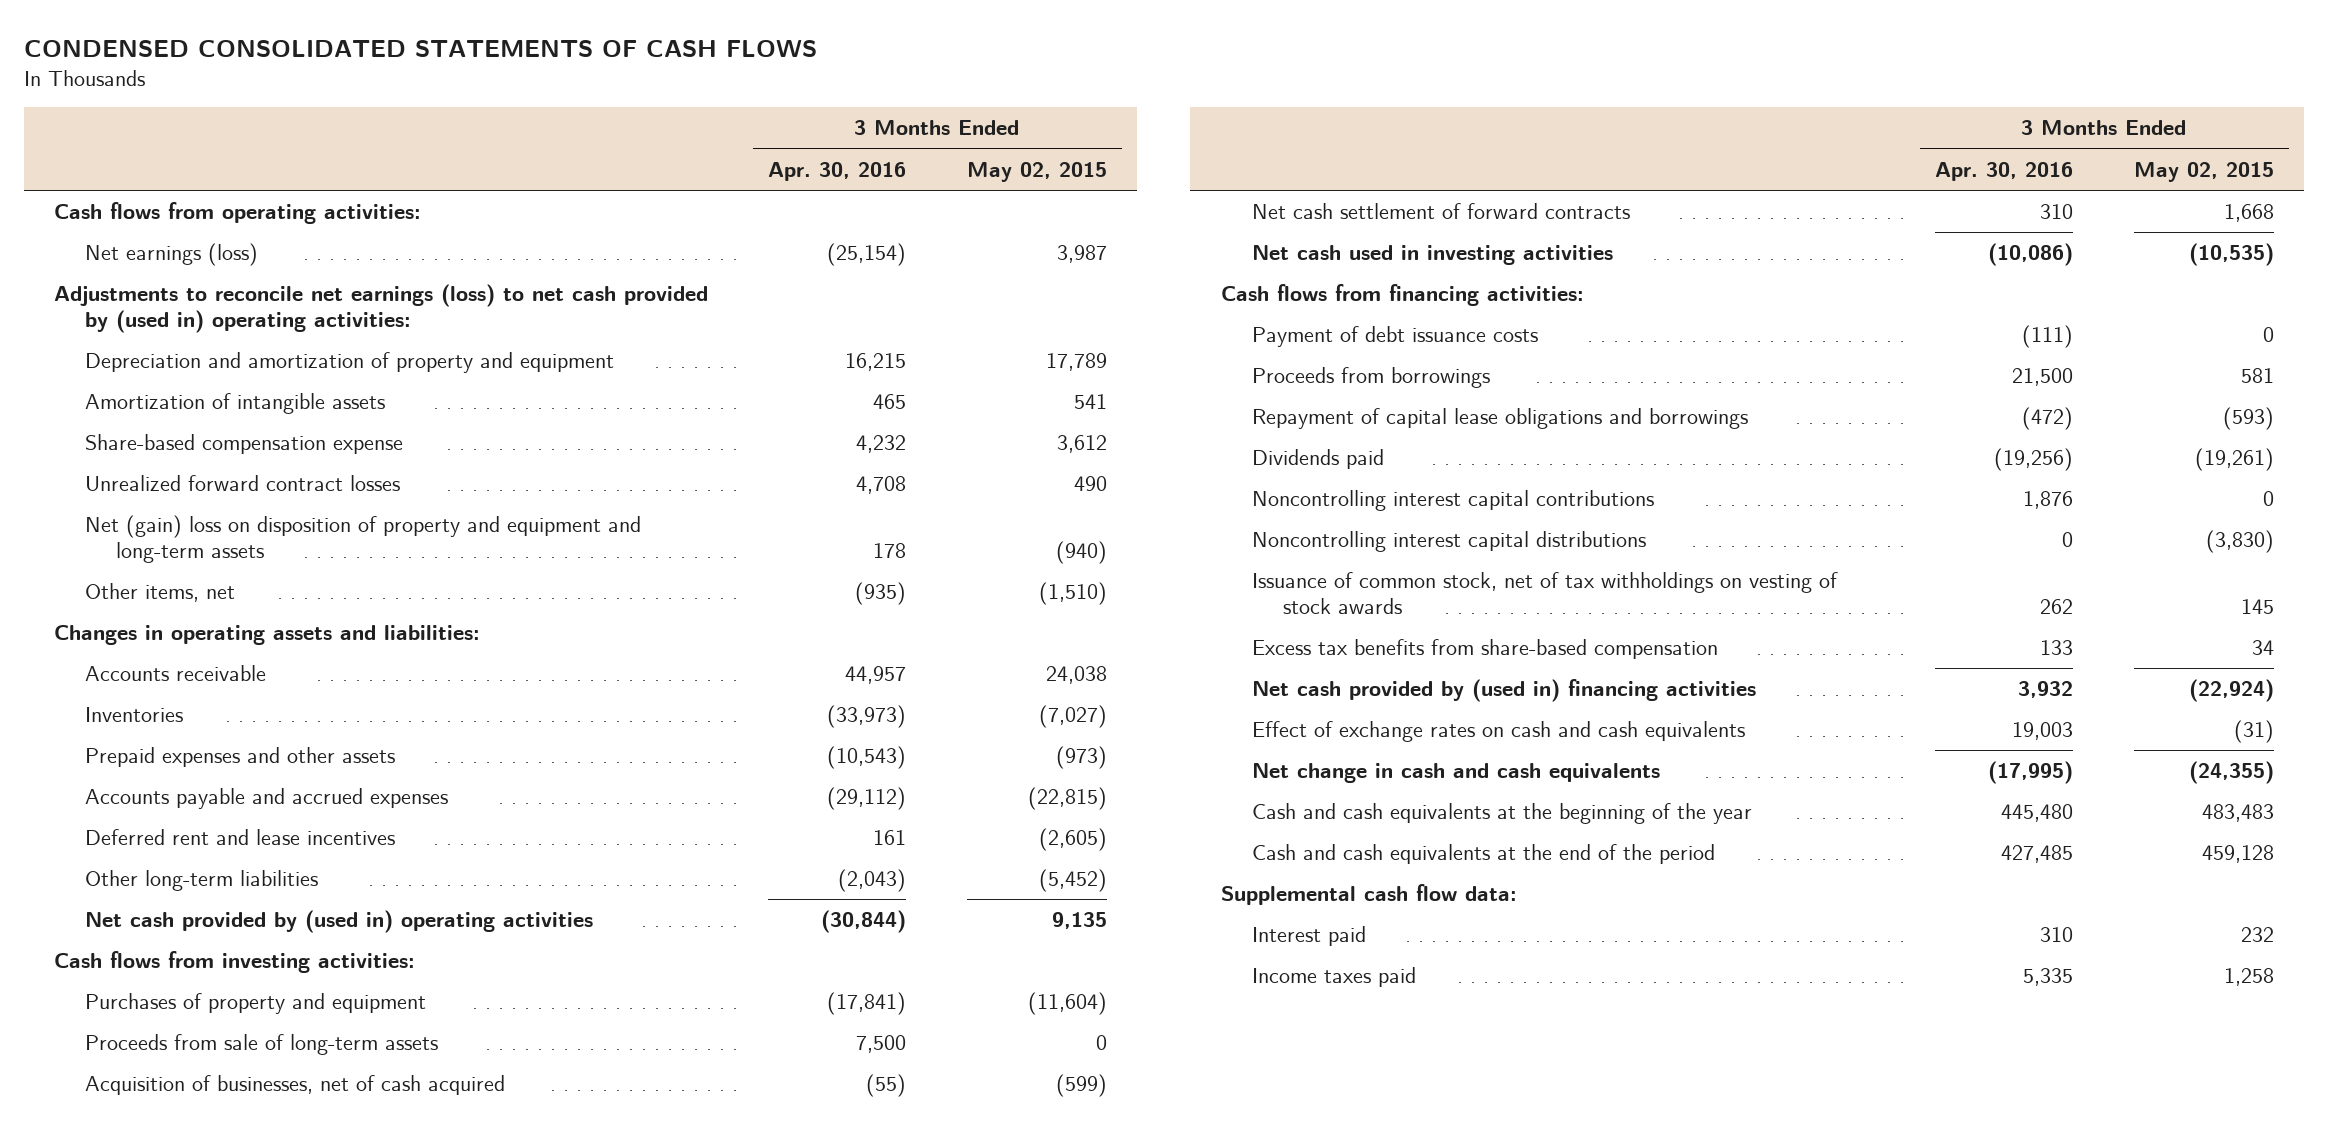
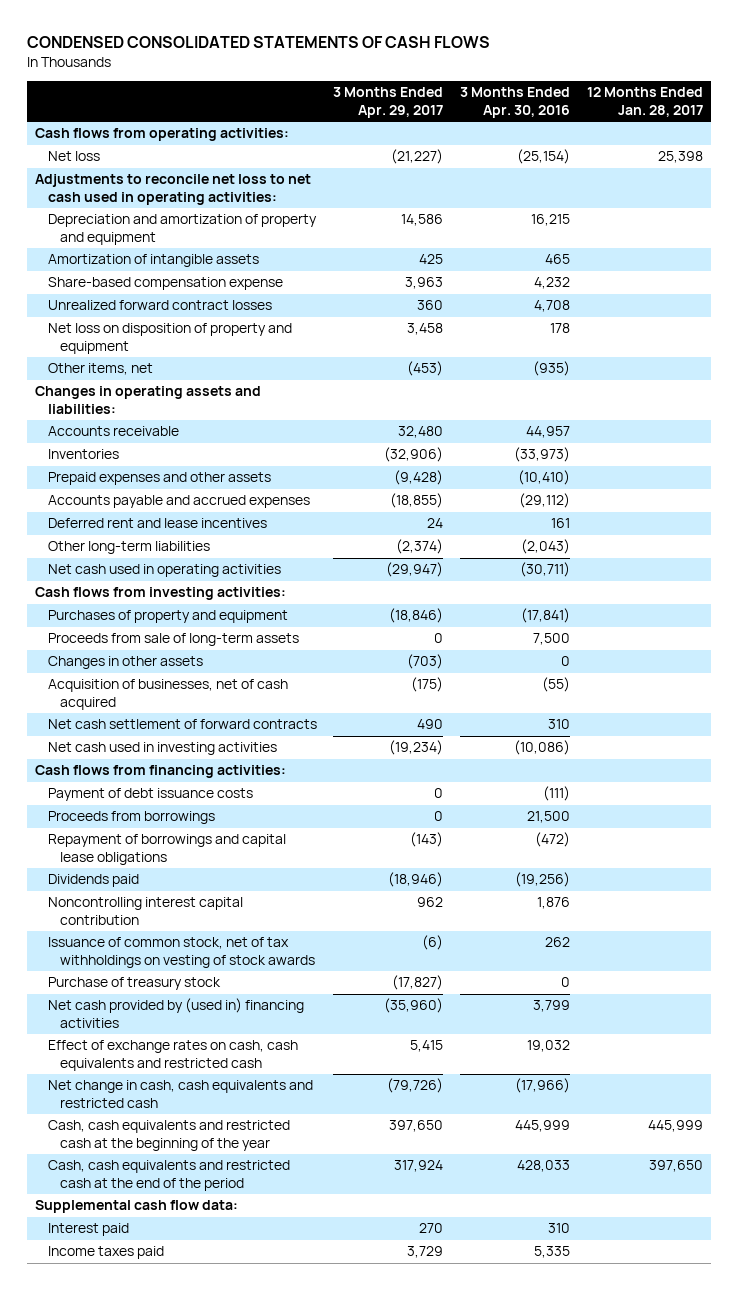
- | 3 Months Ended Apr. 30, 2016 | 3 Months Ended May 02, 2015
+ | 3 Months Ended Apr. 29, 2017 | 3 Months Ended Apr. 30, 2016 | 12 Months Ended Jan. 28, 2017
- Net earnings (loss) | (25,154) | 3,987
- Adjustments to reconcile net earnings (loss) to net cash provided by (used in) operating activities:
+ Net loss | (21,227) | (25,154) | 25,398
+ Adjustments to reconcile net loss to net cash used in operating activities:
- Net (gain) loss on disposition of property and equipment and long-term assets | 178 | (940)
+ Net loss on disposition of property and equipment | 3,458 | 178 |
- Prepaid expenses and other assets | (10,543) | (973)
+ Prepaid expenses and other assets | (9,428) | (10,410) |
- Net cash provided by (used in) operating activities | (30,844) | 9,135
+ Net cash used in operating activities | (29,947) | (30,711) |
+ Changes in other assets | (703) | 0 |
- Repayment of capital lease obligations and borrowings | (472) | (593)
+ Repayment of borrowings and capital lease obligations | (143) | (472) |
- Noncontrolling interest capital contributions | 1,876 | 0
- Noncontrolling interest capital distributions | 0 | (3,830)
+ Noncontrolling interest capital contribution | 962 | 1,876 |
- Excess tax benefits from share-based compensation | 133 | 34
- Net cash provided by (used in) financing activities | 3,932 | (22,924)
- Effect of exchange rates on cash and cash equivalents | 19,003 | (31)
- Net change in cash and cash equivalents | (17,995) | (24,355)
- Cash and cash equivalents at the beginning of the year | 445,480 | 483,483
- Cash and cash equivalents at the end of the period | 427,485 | 459,128
+ Purchase of treasury stock | (17,827) | 0 |
+ Net cash provided by (used in) financing activities | (35,960) | 3,799 |
+ Effect of exchange rates on cash, cash equivalents and restricted cash | 5,415 | 19,032 |
+ Net change in cash, cash equivalents and restricted cash | (79,726) | (17,966) |
+ Cash, cash equivalents and restricted cash at the beginning of the year | 397,650 | 445,999 | 445,999
+ Cash, cash equivalents and restricted cash at the end of the period | 317,924 | 428,033 | 397,650

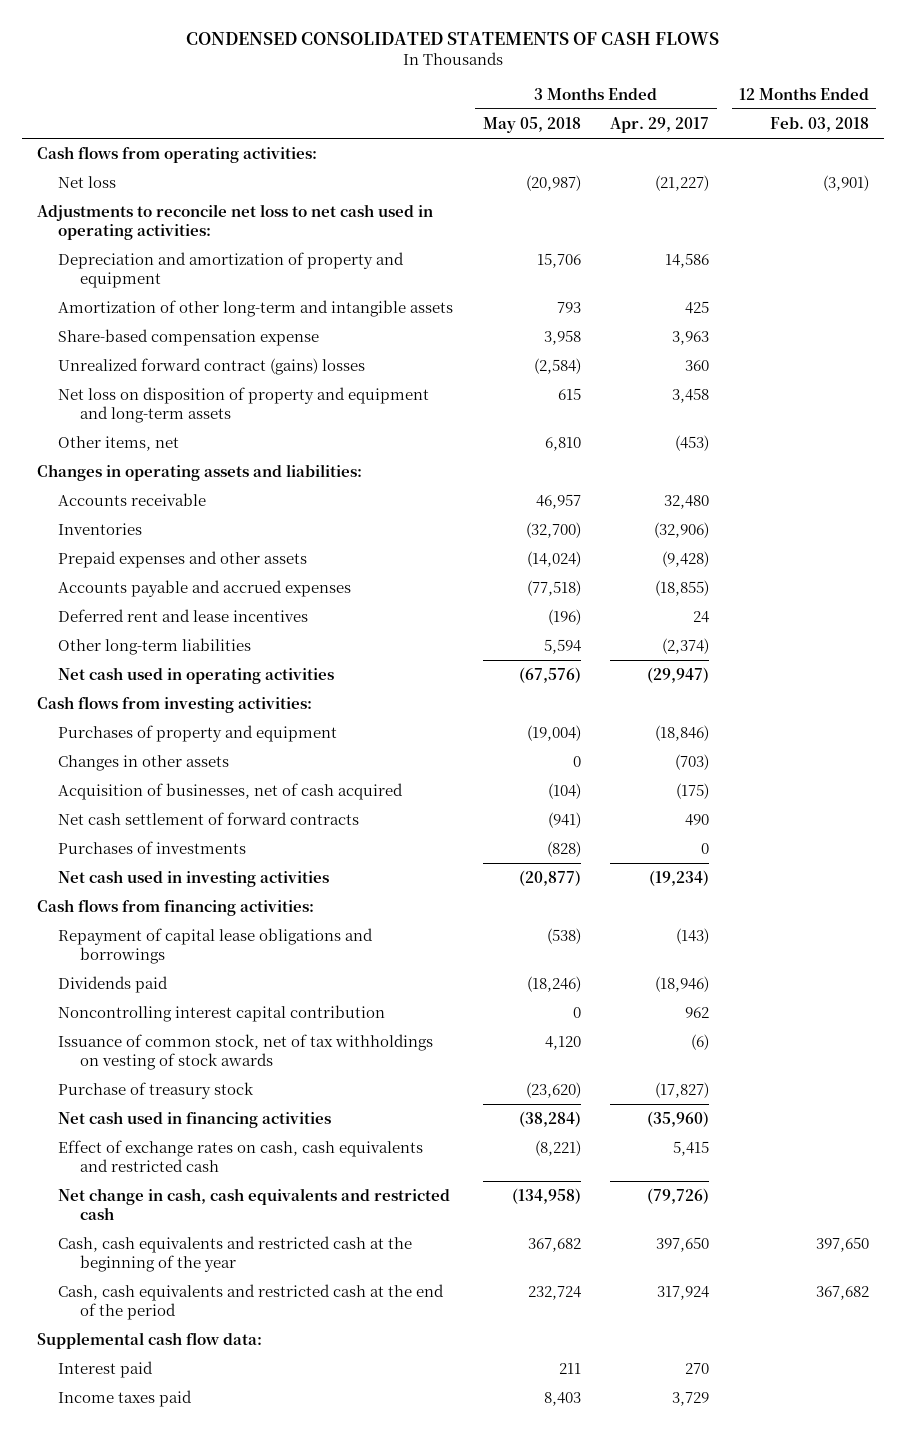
- | 3 Months Ended Apr. 29, 2017 | 3 Months Ended Apr. 30, 2016 | 12 Months Ended Jan. 28, 2017
+ | 3 Months Ended May 05, 2018 | 3 Months Ended Apr. 29, 2017 | 12 Months Ended Feb. 03, 2018
- Amortization of intangible assets | 425 | 465 |
+ Amortization of other long-term and intangible assets | 793 | 425 |
- Unrealized forward contract losses | 360 | 4,708 |
- Net loss on disposition of property and equipment | 3,458 | 178 |
+ Unrealized forward contract (gains) losses | (2,584) | 360 |
+ Net loss on disposition of property and equipment and long-term assets | 615 | 3,458 |
- Proceeds from sale of long-term assets | 0 | 7,500 |
+ Purchases of investments | (828) | 0 |
- Payment of debt issuance costs | 0 | (111) |
- Proceeds from borrowings | 0 | 21,500 |
- Repayment of borrowings and capital lease obligations | (143) | (472) |
+ Repayment of capital lease obligations and borrowings | (538) | (143) |
- Net cash provided by (used in) financing activities | (35,960) | 3,799 |
+ Net cash used in financing activities | (38,284) | (35,960) |

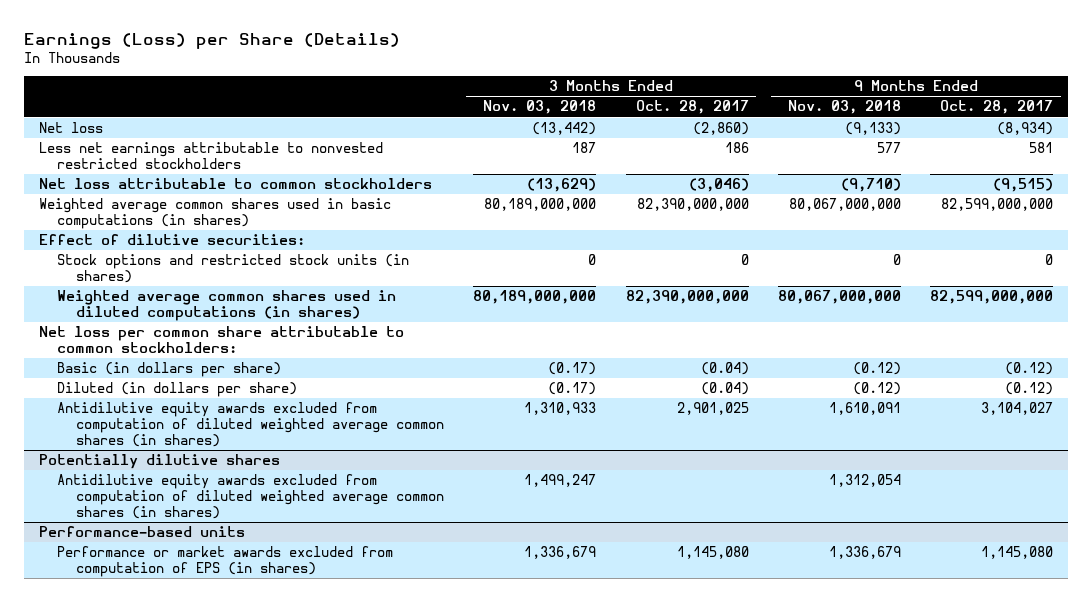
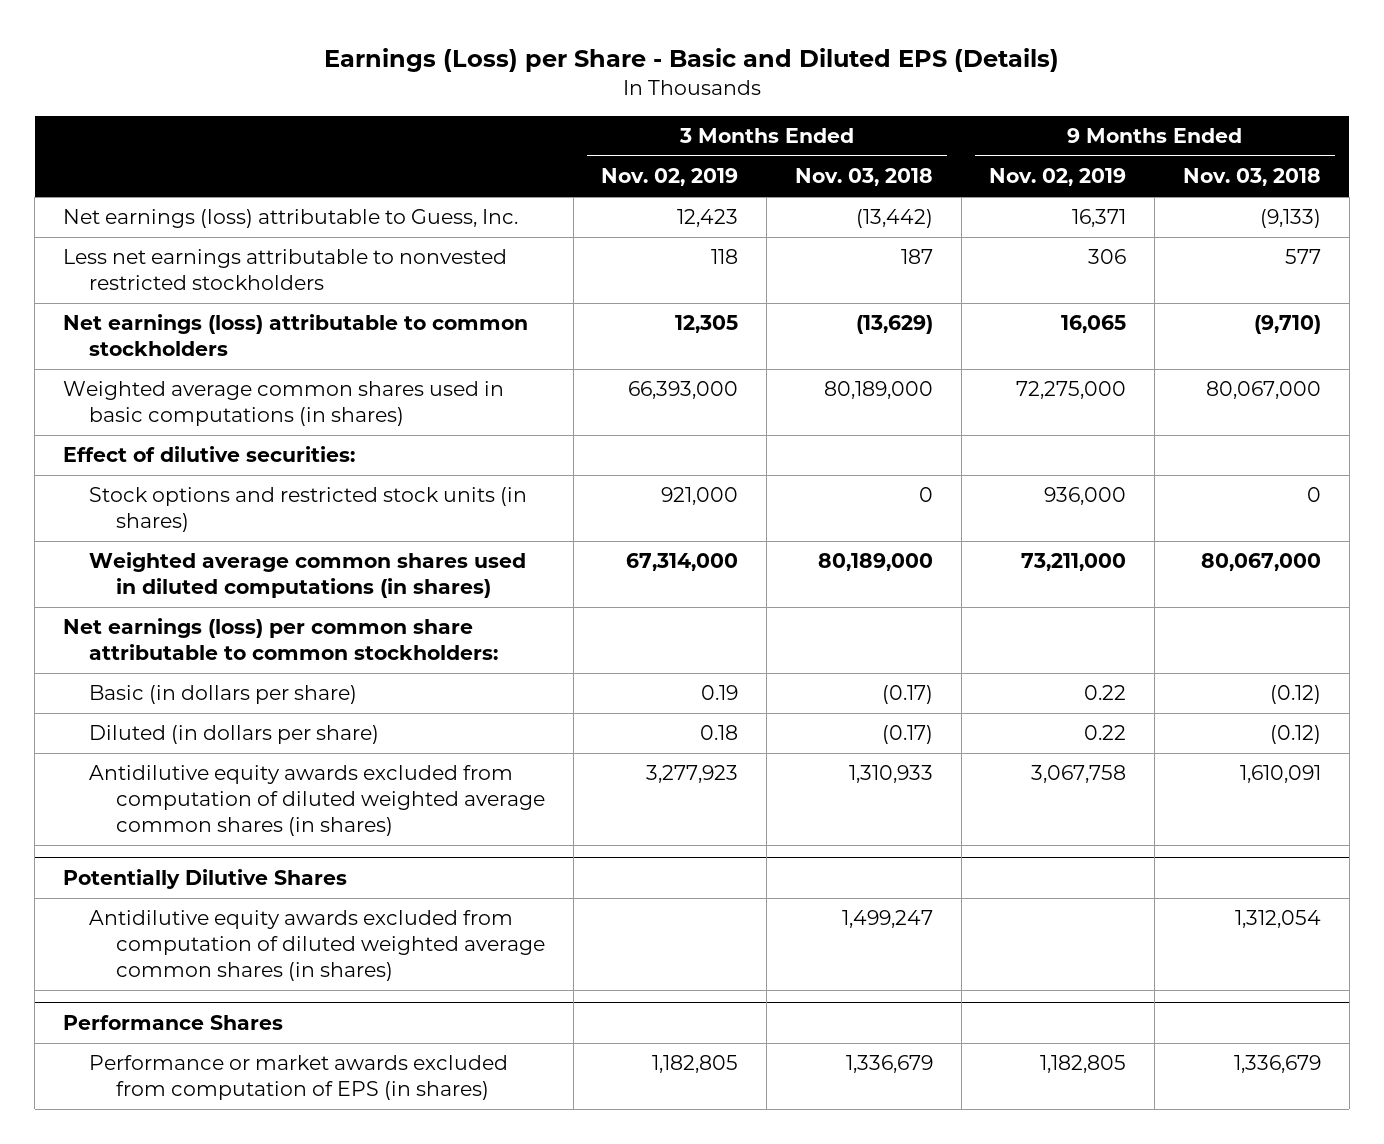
- Earnings (Loss) per Share (Details)
+ Earnings (Loss) per Share - Basic and Diluted EPS (Details)
- | 3 Months Ended Nov. 03, 2018 | 3 Months Ended Oct. 28, 2017 | 9 Months Ended Nov. 03, 2018 | 9 Months Ended Oct. 28, 2017
+ | 3 Months Ended Nov. 02, 2019 | 3 Months Ended Nov. 03, 2018 | 9 Months Ended Nov. 02, 2019 | 9 Months Ended Nov. 03, 2018
- Net loss | (13,442) | (2,860) | (9,133) | (8,934)
+ Net earnings (loss) attributable to Guess, Inc. | 12,423 | (13,442) | 16,371 | (9,133)
- Net loss attributable to common stockholders | (13,629) | (3,046) | (9,710) | (9,515)
- Weighted average common shares used in basic computations (in shares) | 80,189,000,000 | 82,390,000,000 | 80,067,000,000 | 82,599,000,000
+ Net earnings (loss) attributable to common stockholders | 12,305 | (13,629) | 16,065 | (9,710)
+ Weighted average common shares used in basic computations (in shares) | 66,393,000 | 80,189,000 | 72,275,000 | 80,067,000
- Weighted average common shares used in diluted computations (in shares) | 80,189,000,000 | 82,390,000,000 | 80,067,000,000 | 82,599,000,000
- Net loss per common share attributable to common stockholders:
+ Weighted average common shares used in diluted computations (in shares) | 67,314,000 | 80,189,000 | 73,211,000 | 80,067,000
+ Net earnings (loss) per common share attributable to common stockholders:
- Potentially dilutive shares
+ Potentially Dilutive Shares
- Performance-based units
+ Performance Shares

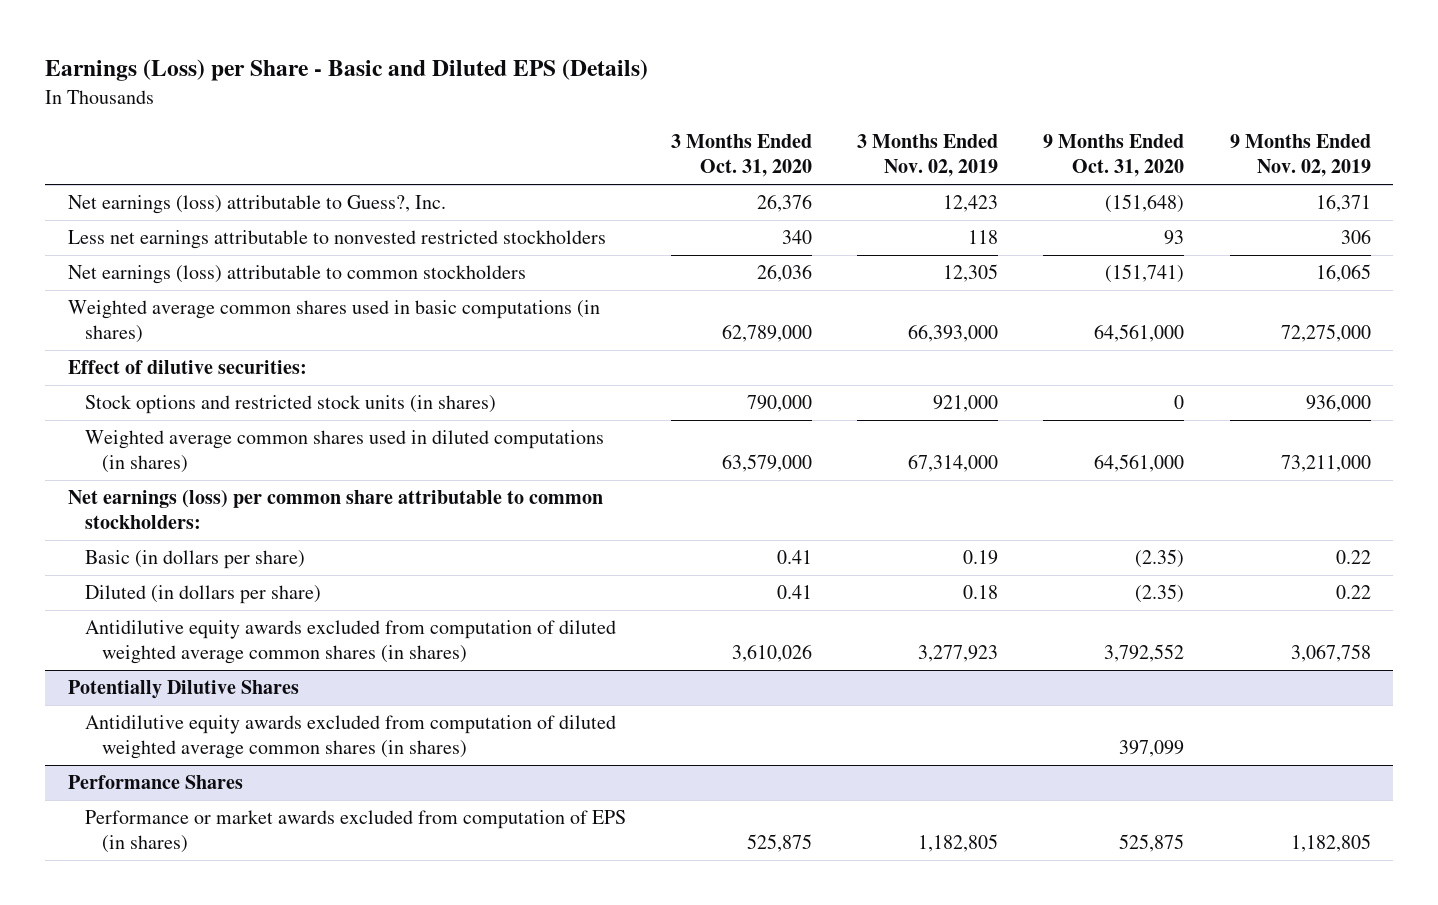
- | 3 Months Ended Nov. 02, 2019 | 3 Months Ended Nov. 03, 2018 | 9 Months Ended Nov. 02, 2019 | 9 Months Ended Nov. 03, 2018
+ | 3 Months Ended Oct. 31, 2020 | 3 Months Ended Nov. 02, 2019 | 9 Months Ended Oct. 31, 2020 | 9 Months Ended Nov. 02, 2019
- Net earnings (loss) attributable to Guess, Inc. | 12,423 | (13,442) | 16,371 | (9,133)
+ Net earnings (loss) attributable to Guess?, Inc. | 26,376 | 12,423 | (151,648) | 16,371

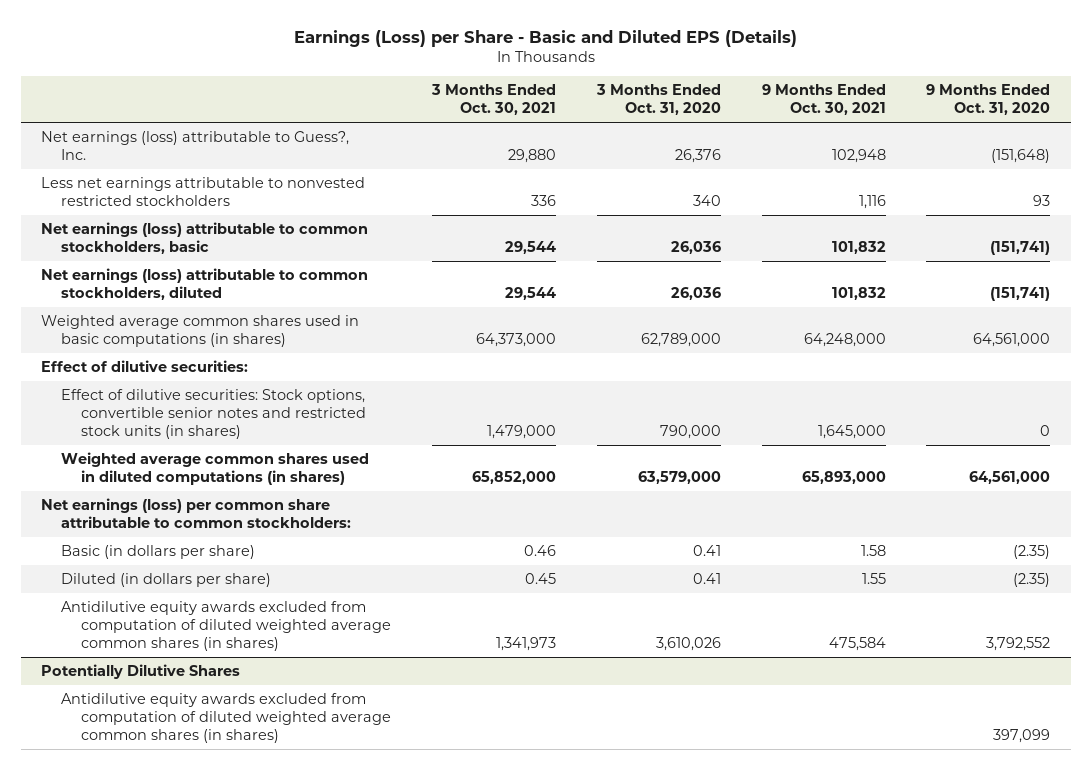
- | 3 Months Ended Oct. 31, 2020 | 3 Months Ended Nov. 02, 2019 | 9 Months Ended Oct. 31, 2020 | 9 Months Ended Nov. 02, 2019
+ | 3 Months Ended Oct. 30, 2021 | 3 Months Ended Oct. 31, 2020 | 9 Months Ended Oct. 30, 2021 | 9 Months Ended Oct. 31, 2020
- Net earnings (loss) attributable to common stockholders | 26,036 | 12,305 | (151,741) | 16,065
+ Net earnings (loss) attributable to common stockholders, basic | 29,544 | 26,036 | 101,832 | (151,741)
+ Net earnings (loss) attributable to common stockholders, diluted | 29,544 | 26,036 | 101,832 | (151,741)
- Stock options and restricted stock units (in shares) | 790,000 | 921,000 | 0 | 936,000
+ Effect of dilutive securities: Stock options, convertible senior notes and restricted stock units (in shares) | 1,479,000 | 790,000 | 1,645,000 | 0
- Performance Shares
- Performance or market awards excluded from computation of EPS (in shares) | 525,875 | 1,182,805 | 525,875 | 1,182,805

